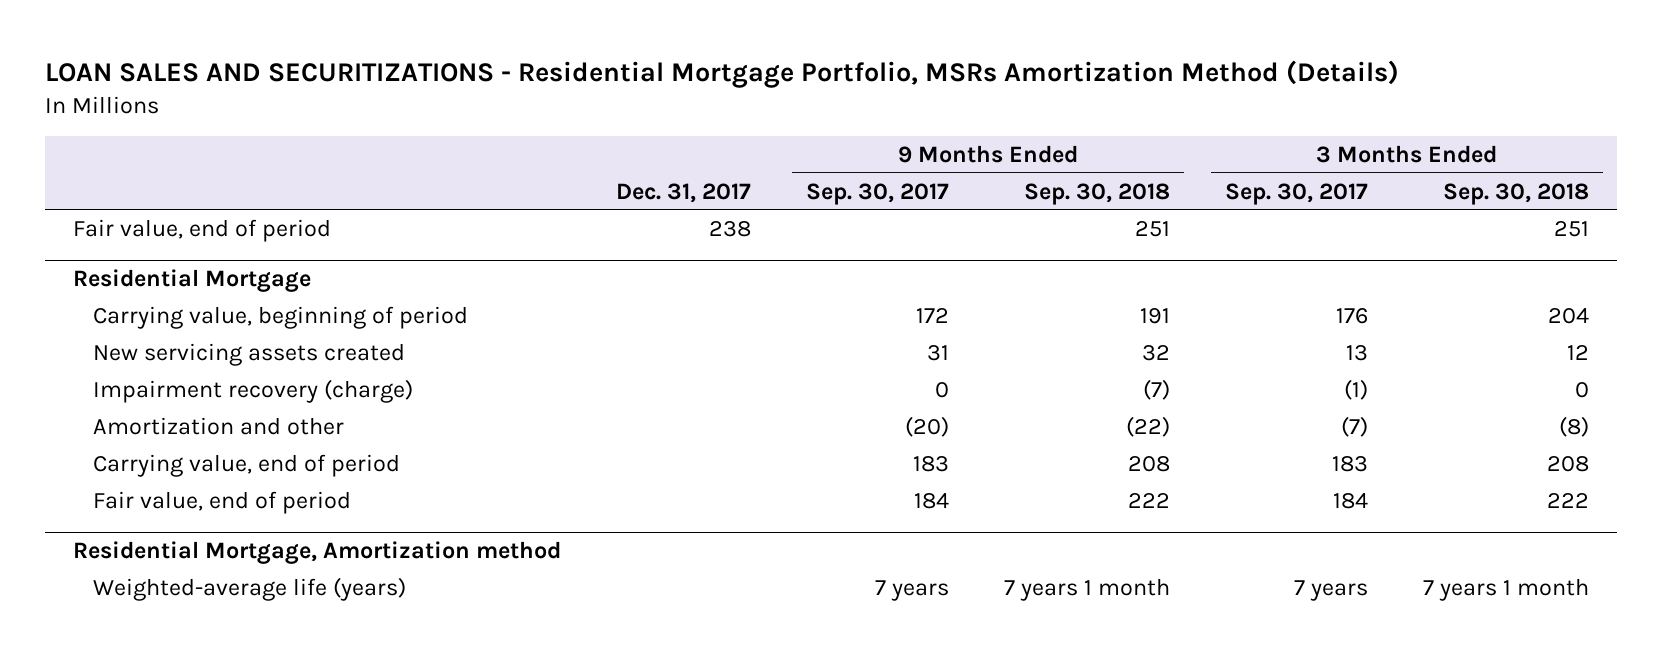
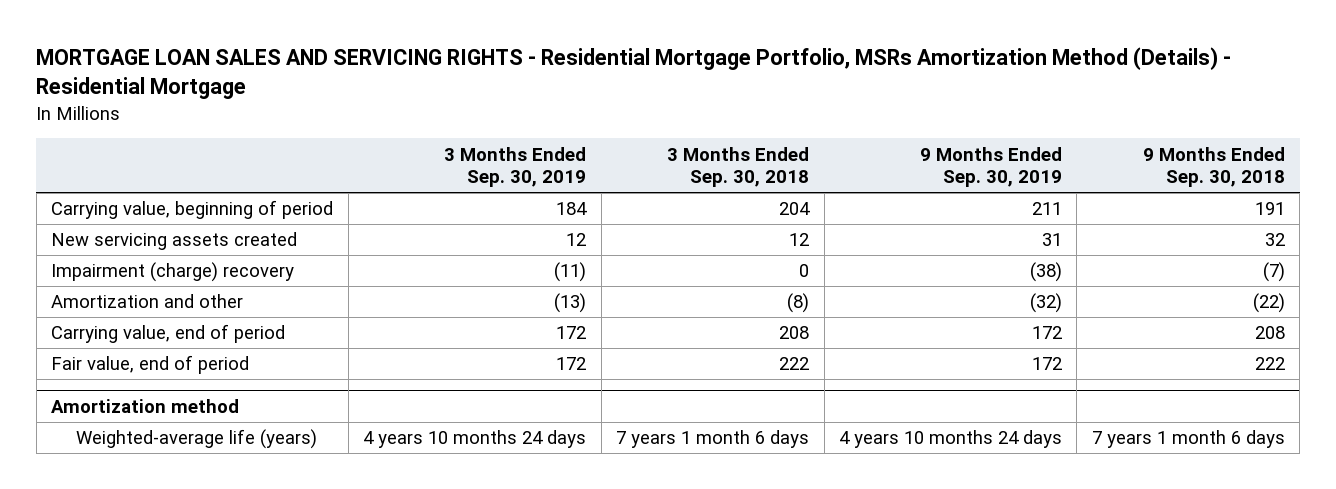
- LOAN SALES AND SECURITIZATIONS - Residential Mortgage Portfolio, MSRs Amortization Method (Details)
+ MORTGAGE LOAN SALES AND SERVICING RIGHTS - Residential Mortgage Portfolio, MSRs Amortization Method (Details) - Residential Mortgage
- | Dec. 31, 2017 | 9 Months Ended Sep. 30, 2017 | 9 Months Ended Sep. 30, 2018 | 3 Months Ended Sep. 30, 2017 | 3 Months Ended Sep. 30, 2018
+ | 3 Months Ended Sep. 30, 2019 | 3 Months Ended Sep. 30, 2018 | 9 Months Ended Sep. 30, 2019 | 9 Months Ended Sep. 30, 2018
- Fair value, end of period | 238 | | 251 | | 251
- Residential Mortgage
- Impairment recovery (charge) | | 0 | (7) | (1) | 0
+ Impairment (charge) recovery | (11) | 0 | (38) | (7)
- Residential Mortgage, Amortization method
- Weighted-average life (years) | | 7 years | 7 years 1 month | 7 years | 7 years 1 month
+ Amortization method
+ Weighted-average life (years) | 4 years 10 months 24 days | 7 years 1 month 6 days | 4 years 10 months 24 days | 7 years 1 month 6 days

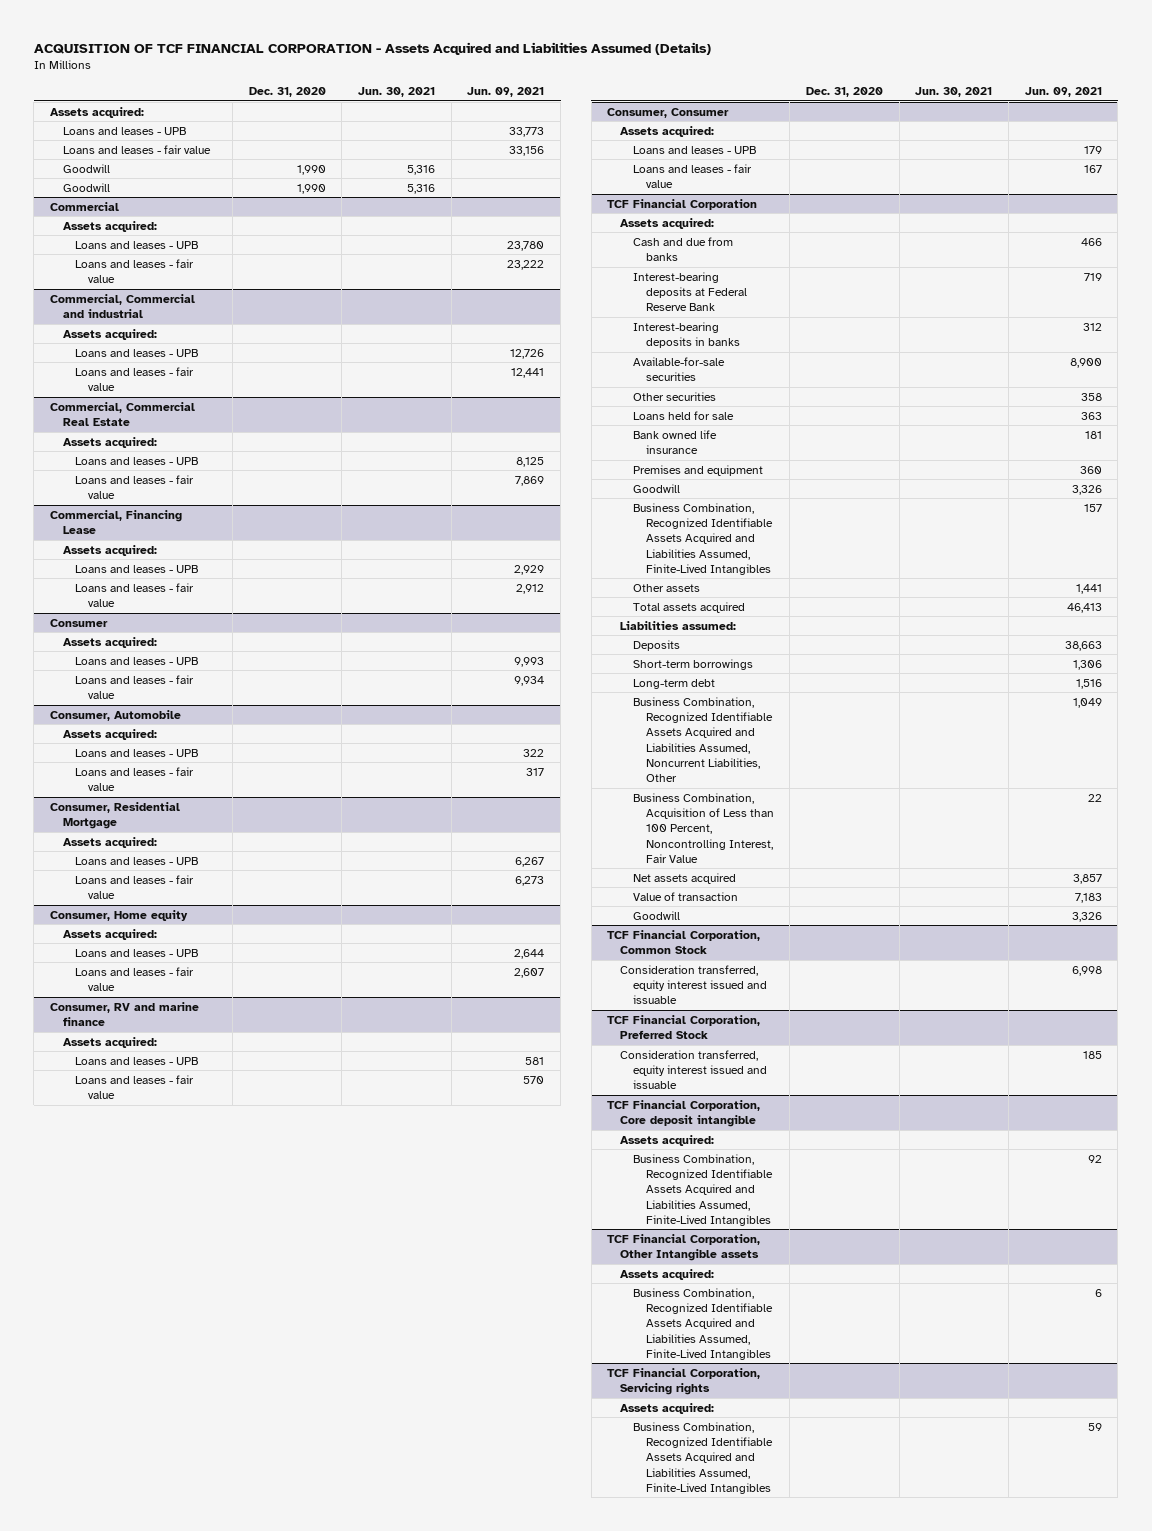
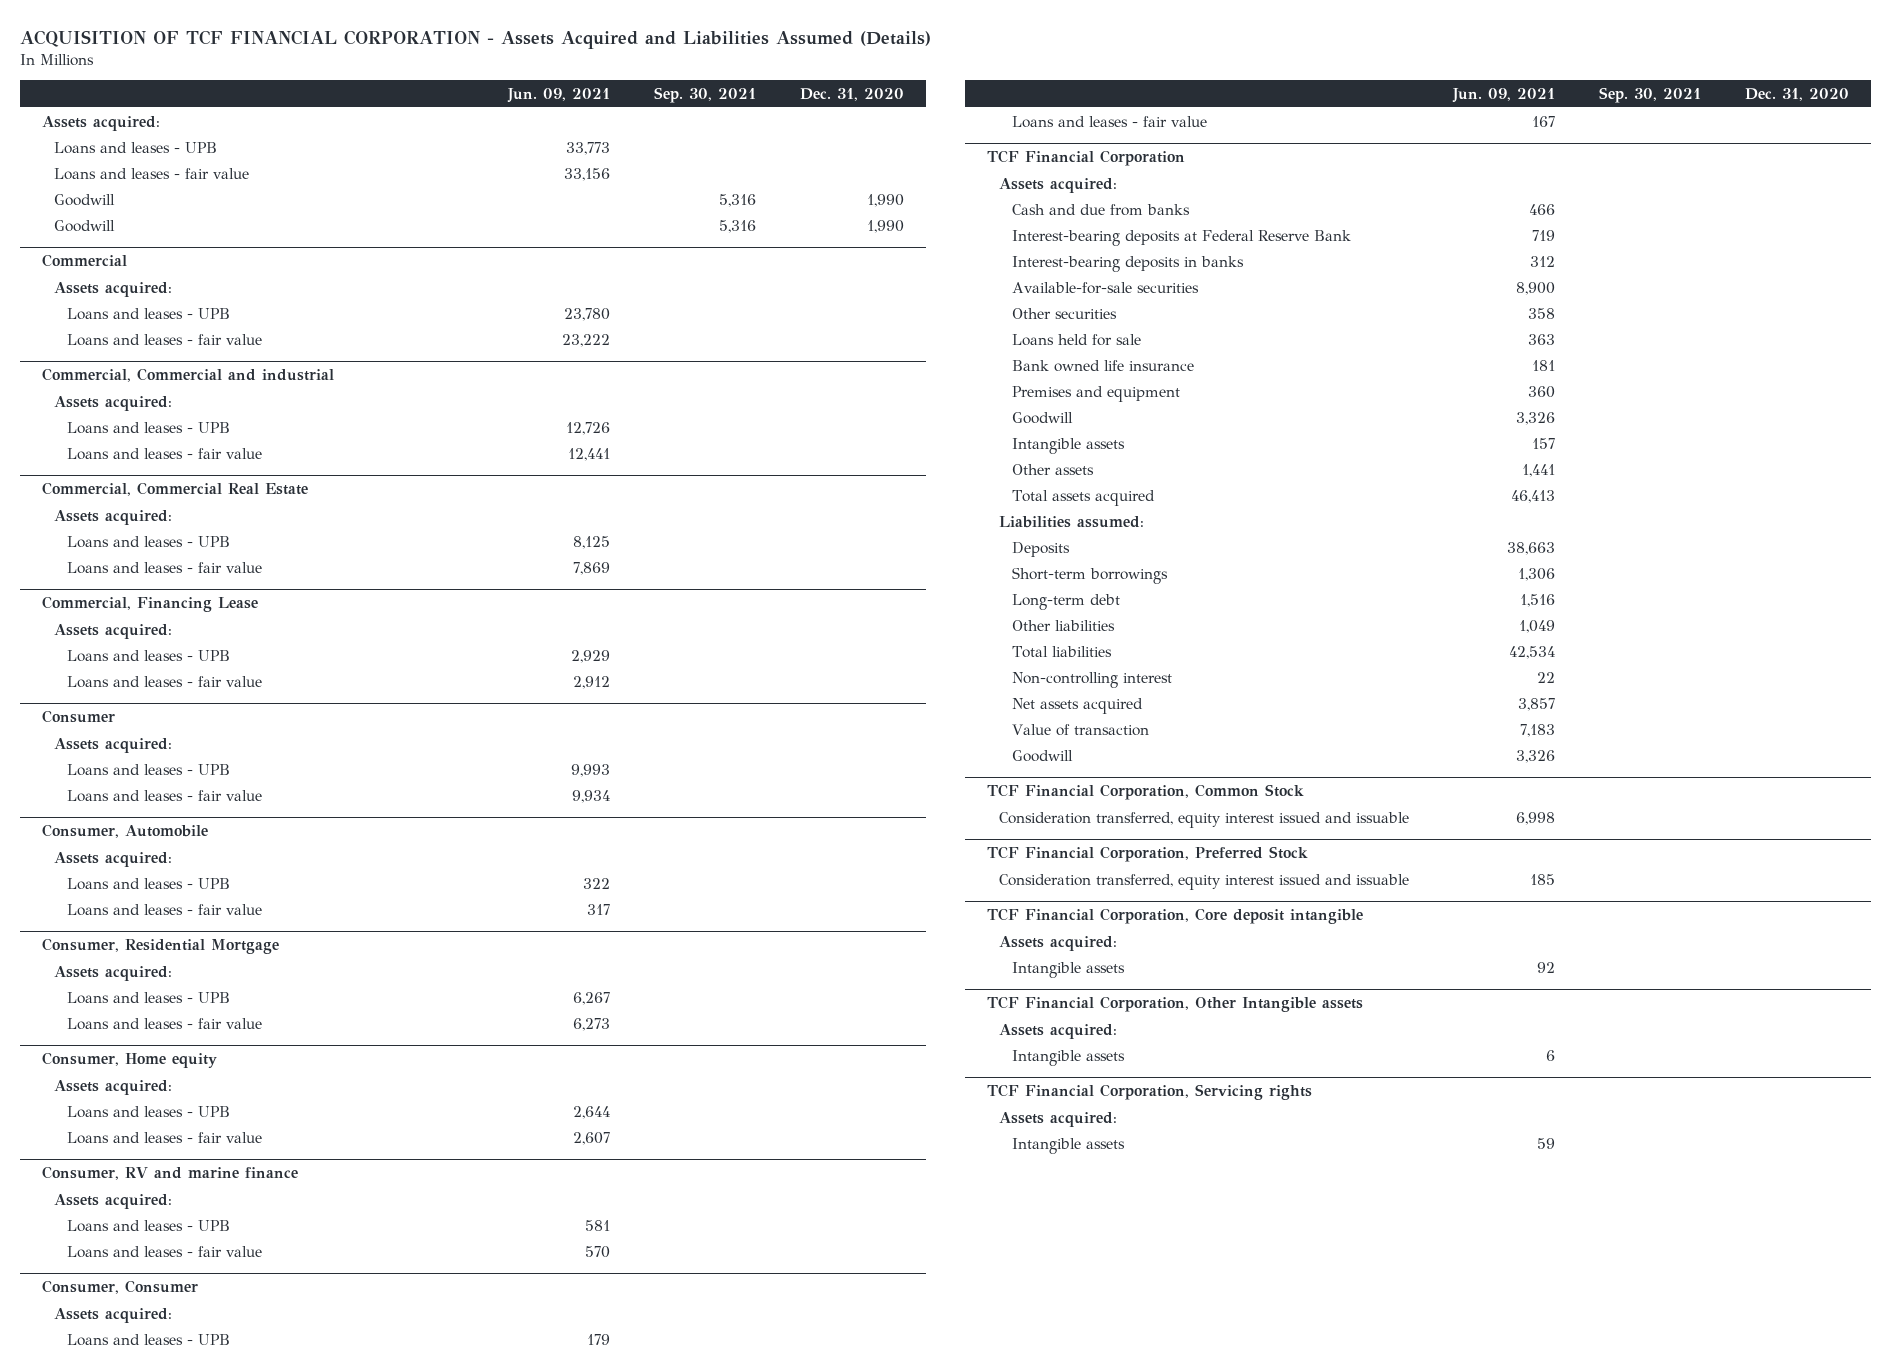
- | Dec. 31, 2020 | Jun. 30, 2021 | Jun. 09, 2021
+ | Jun. 09, 2021 | Sep. 30, 2021 | Dec. 31, 2020
@ TCF Financial Corporation
- Business Combination, Recognized Identifiable Assets Acquired and Liabilities Assumed, Finite-Lived Intangibles | | | 157
+ Intangible assets | 157 | |
- Business Combination, Recognized Identifiable Assets Acquired and Liabilities Assumed, Noncurrent Liabilities, Other | | | 1,049
- Business Combination, Acquisition of Less than 100 Percent, Noncontrolling Interest, Fair Value | | | 22
+ Other liabilities | 1,049 | |
+ Total liabilities | 42,534 | |
+ Non-controlling interest | 22 | |
@ TCF Financial Corporation, Core deposit intangible
- Business Combination, Recognized Identifiable Assets Acquired and Liabilities Assumed, Finite-Lived Intangibles | | | 92
+ Intangible assets | 92 | |
@ TCF Financial Corporation, Other Intangible assets
- Business Combination, Recognized Identifiable Assets Acquired and Liabilities Assumed, Finite-Lived Intangibles | | | 6
+ Intangible assets | 6 | |
@ TCF Financial Corporation, Servicing rights
- Business Combination, Recognized Identifiable Assets Acquired and Liabilities Assumed, Finite-Lived Intangibles | | | 59
+ Intangible assets | 59 | |

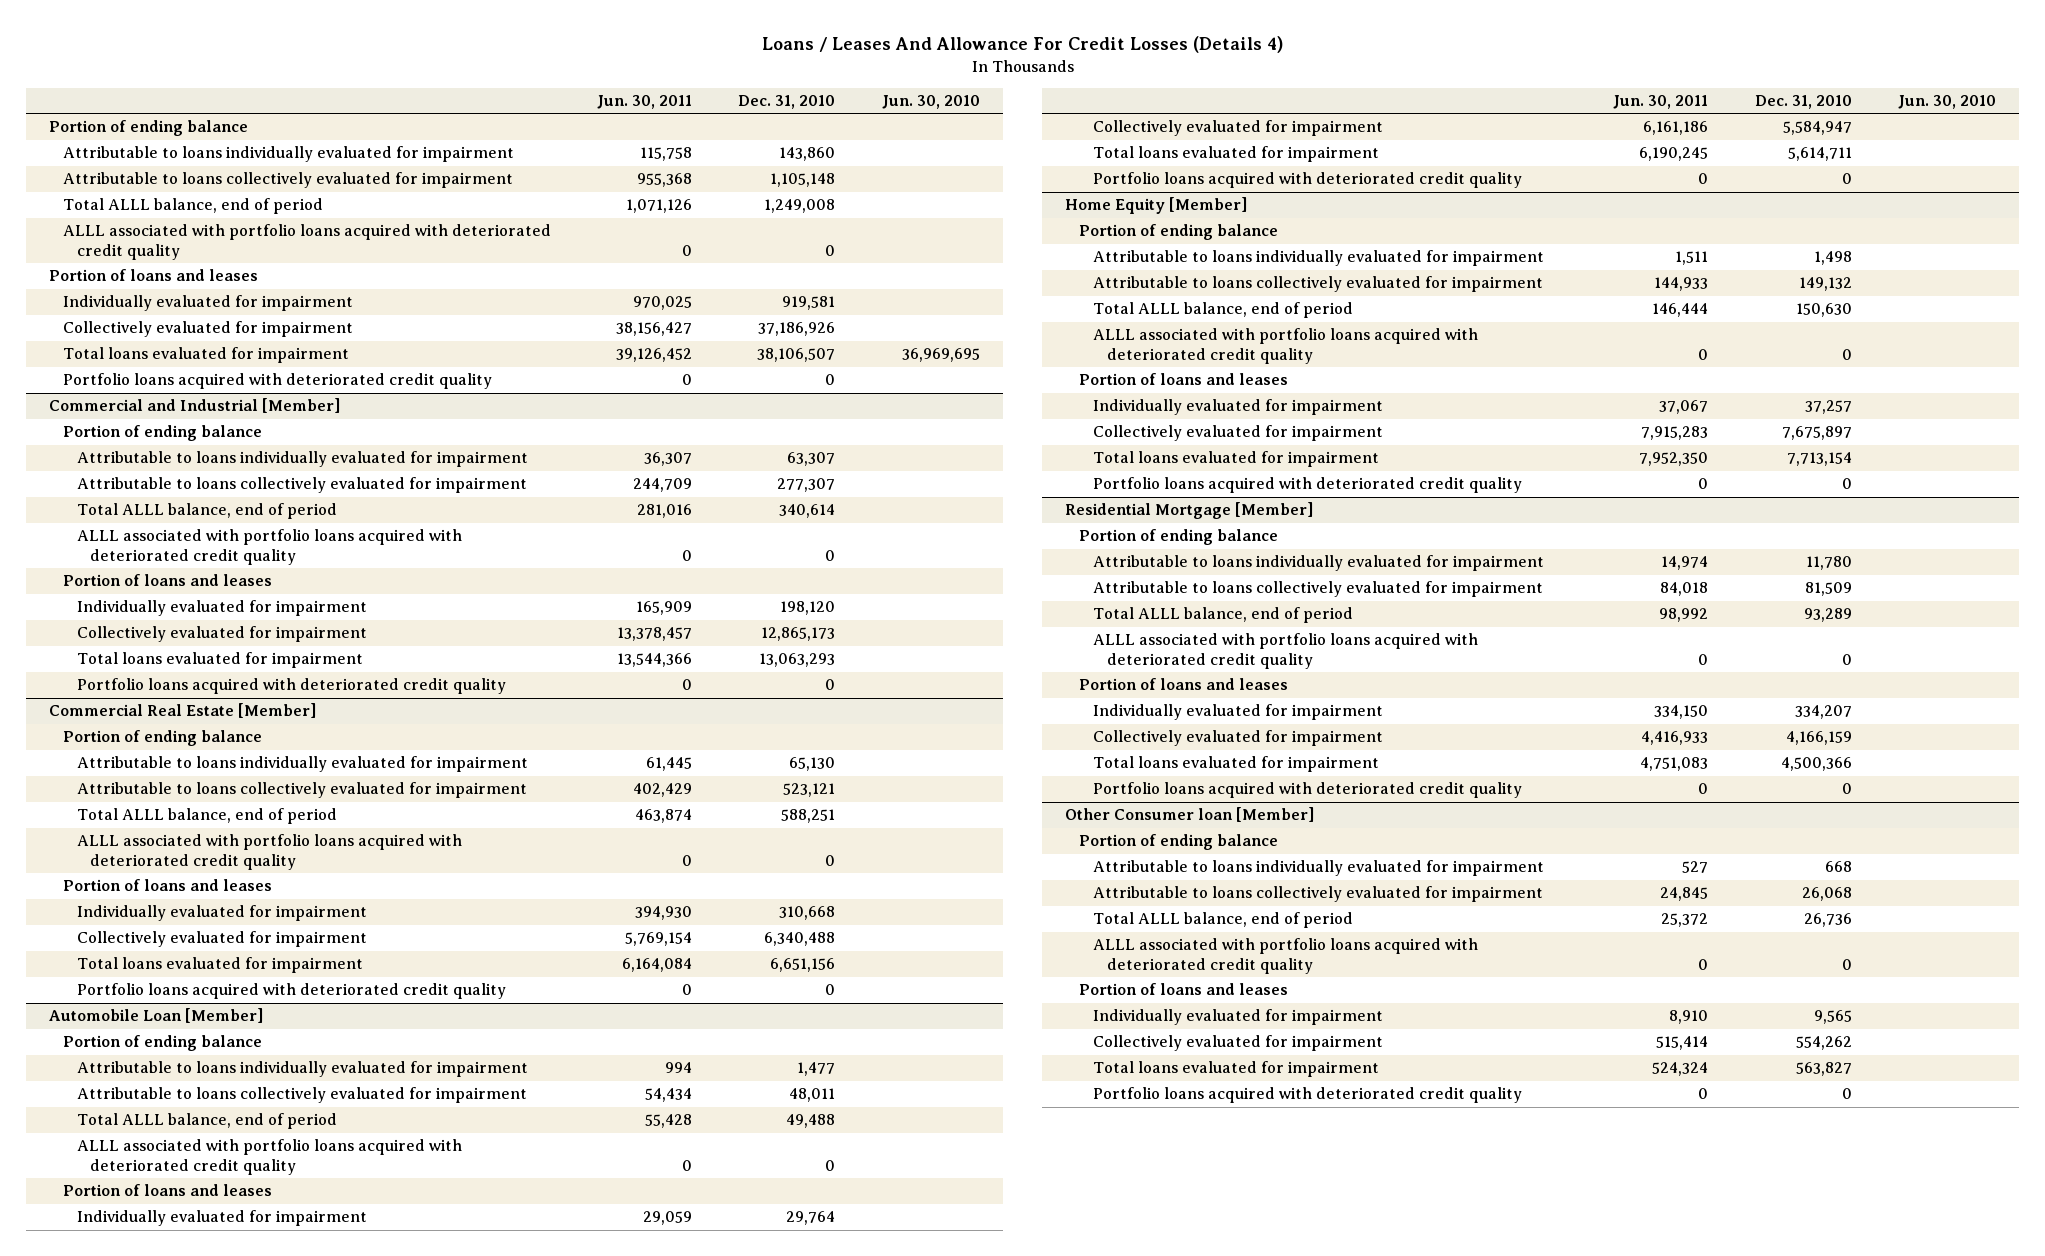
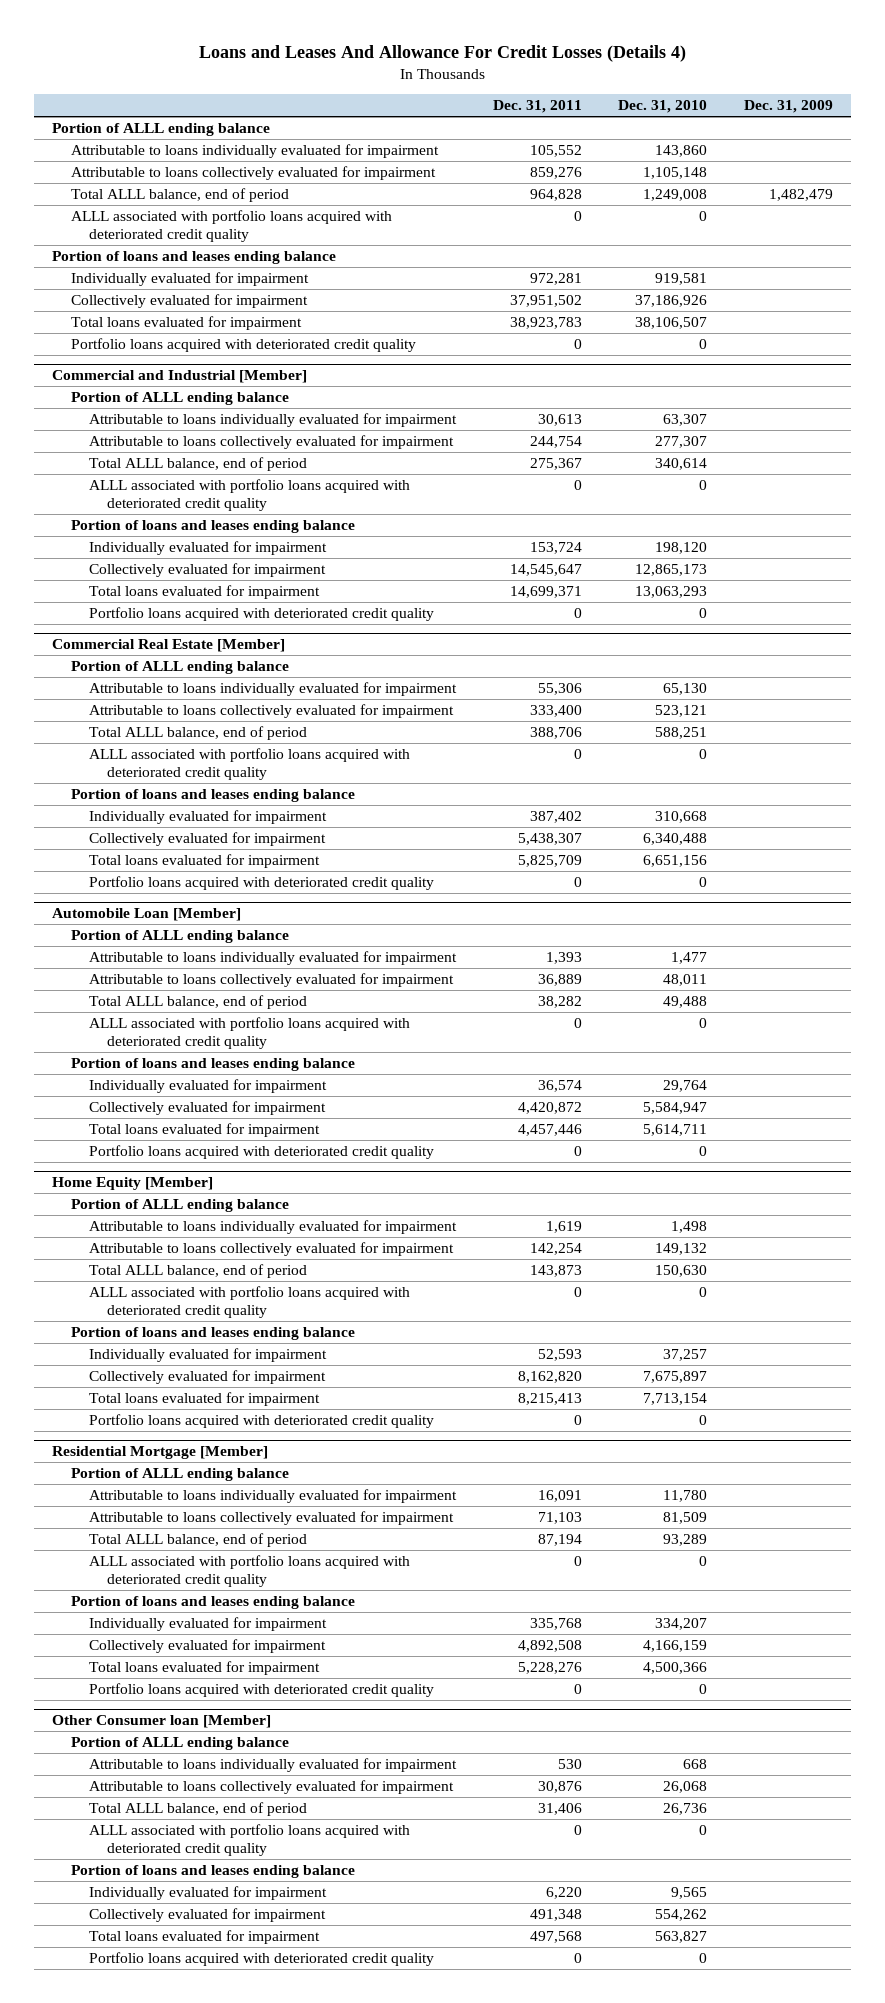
- Loans / Leases And Allowance For Credit Losses (Details 4)
+ Loans and Leases And Allowance For Credit Losses (Details 4)
- | Jun. 30, 2011 | Dec. 31, 2010 | Jun. 30, 2010
+ | Dec. 31, 2011 | Dec. 31, 2010 | Dec. 31, 2009
- Portion of ending balance
+ Portion of ALLL ending balance
- Portion of loans and leases
+ Portion of loans and leases ending balance
@ Commercial and Industrial [Member]
- Portion of ending balance
+ Portion of ALLL ending balance
- Portion of loans and leases
+ Portion of loans and leases ending balance
@ Commercial Real Estate [Member]
- Portion of ending balance
+ Portion of ALLL ending balance
- Portion of loans and leases
+ Portion of loans and leases ending balance
@ Automobile Loan [Member]
- Portion of ending balance
+ Portion of ALLL ending balance
- Portion of loans and leases
+ Portion of loans and leases ending balance
@ Home Equity [Member]
- Portion of ending balance
+ Portion of ALLL ending balance
- Portion of loans and leases
+ Portion of loans and leases ending balance
@ Residential Mortgage [Member]
- Portion of ending balance
+ Portion of ALLL ending balance
- Portion of loans and leases
+ Portion of loans and leases ending balance
@ Other Consumer loan [Member]
- Portion of ending balance
+ Portion of ALLL ending balance
- Portion of loans and leases
+ Portion of loans and leases ending balance

